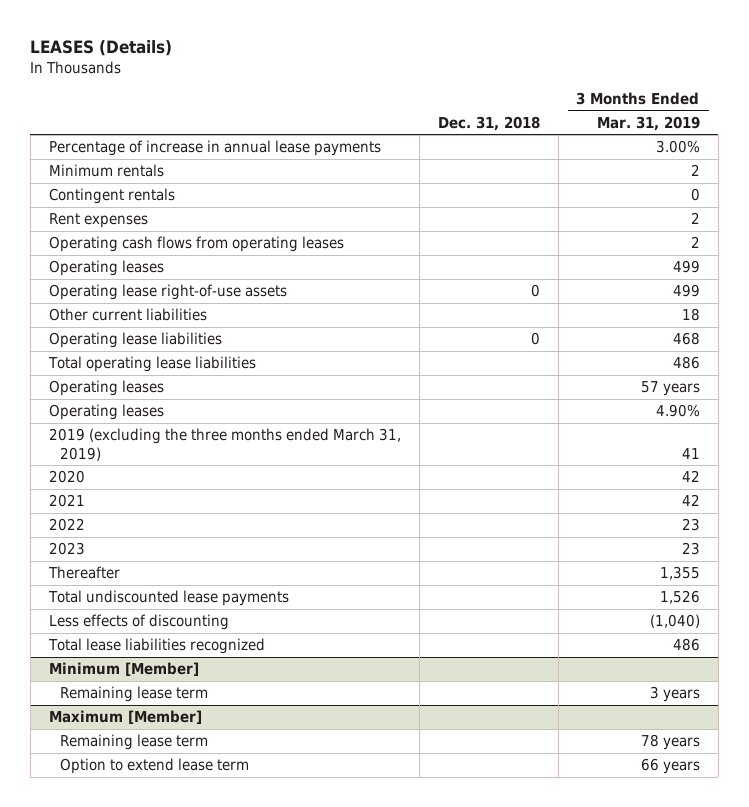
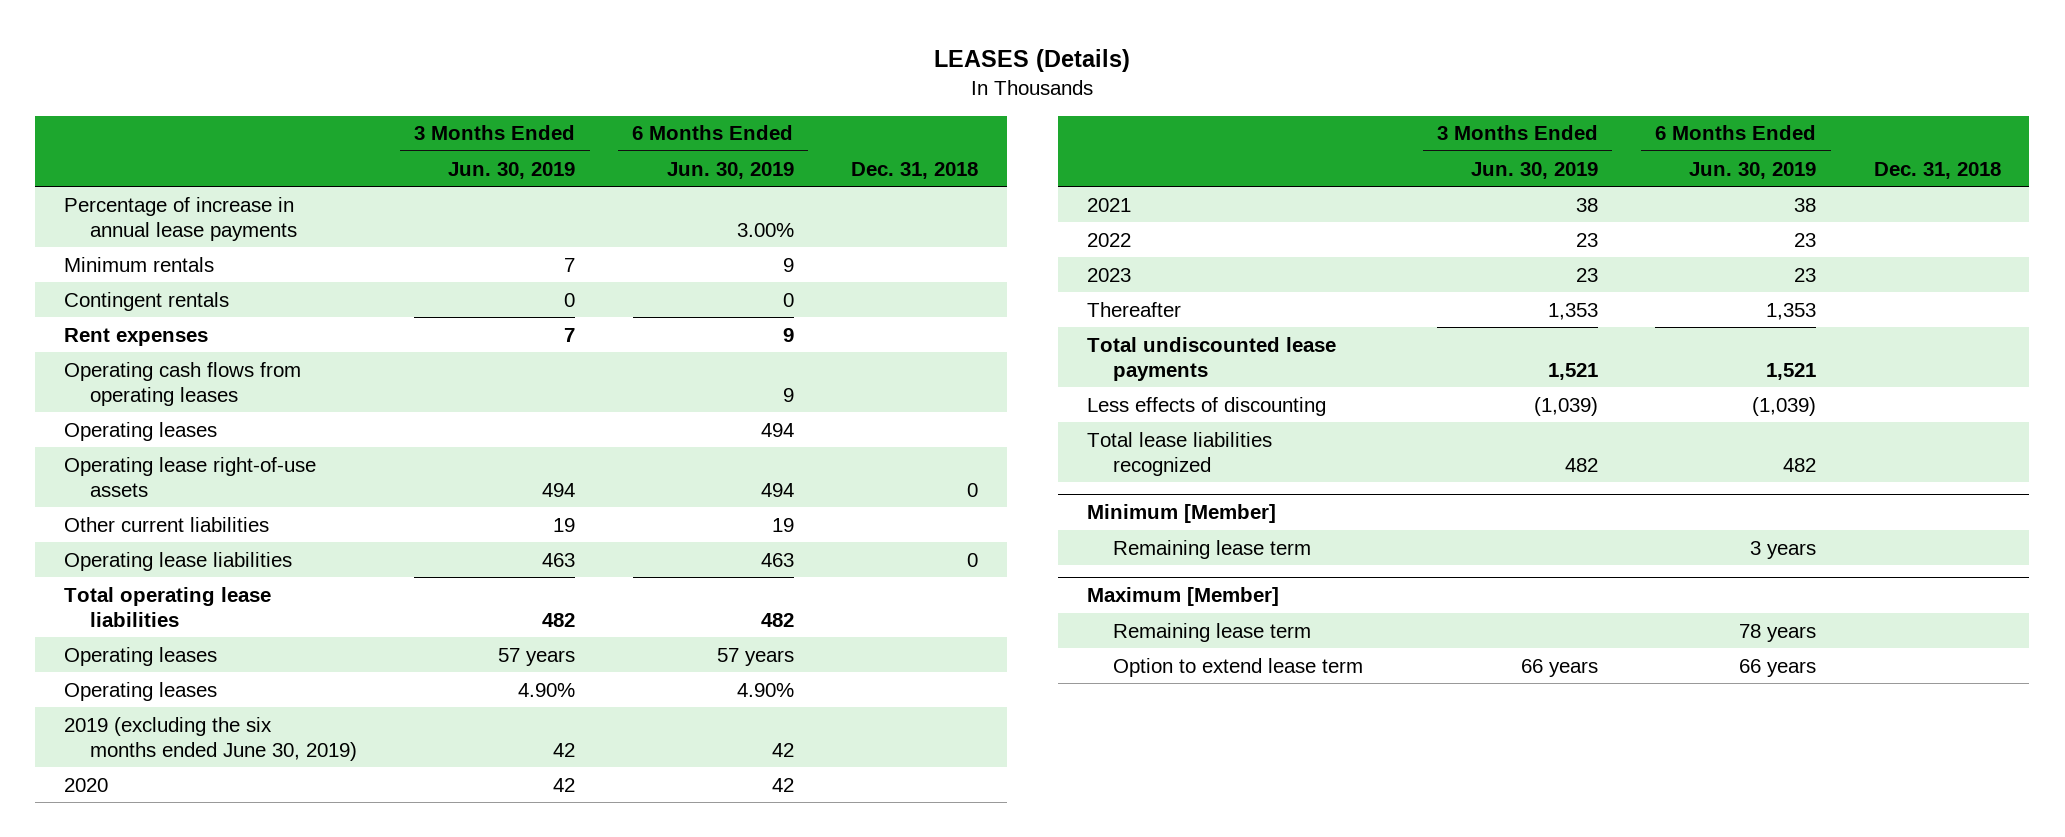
- | Dec. 31, 2018 | 3 Months Ended Mar. 31, 2019
+ | 3 Months Ended Jun. 30, 2019 | 6 Months Ended Jun. 30, 2019 | Dec. 31, 2018
- 2019 (excluding the three months ended March 31, 2019) | | 41
+ 2019 (excluding the six months ended June 30, 2019) | 42 | 42 |

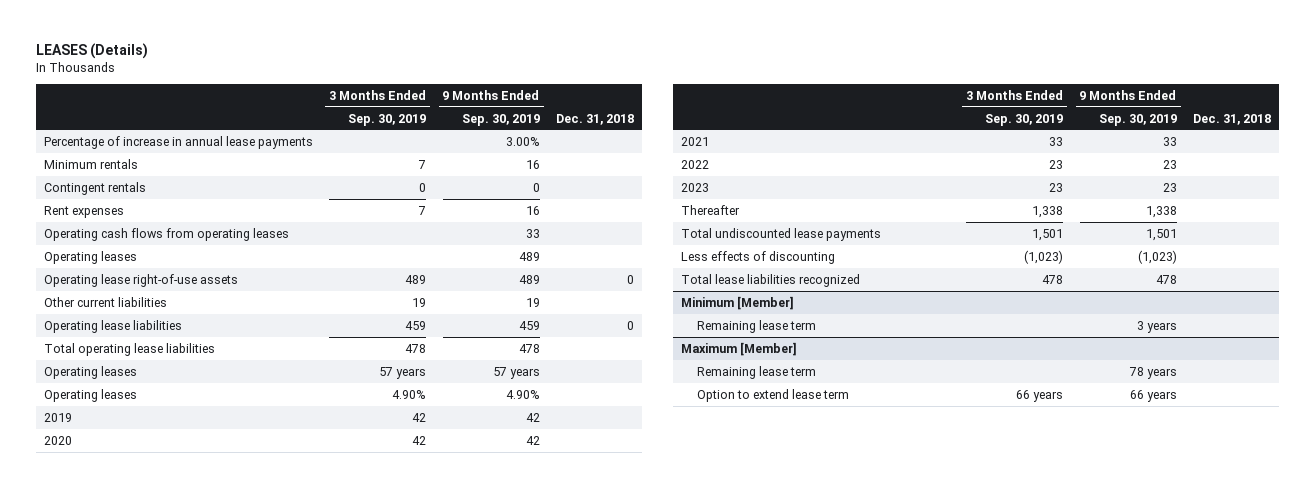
- | 3 Months Ended Jun. 30, 2019 | 6 Months Ended Jun. 30, 2019 | Dec. 31, 2018
+ | 3 Months Ended Sep. 30, 2019 | 9 Months Ended Sep. 30, 2019 | Dec. 31, 2018
- 2019 (excluding the six months ended June 30, 2019) | 42 | 42 |
+ 2019 | 42 | 42 |

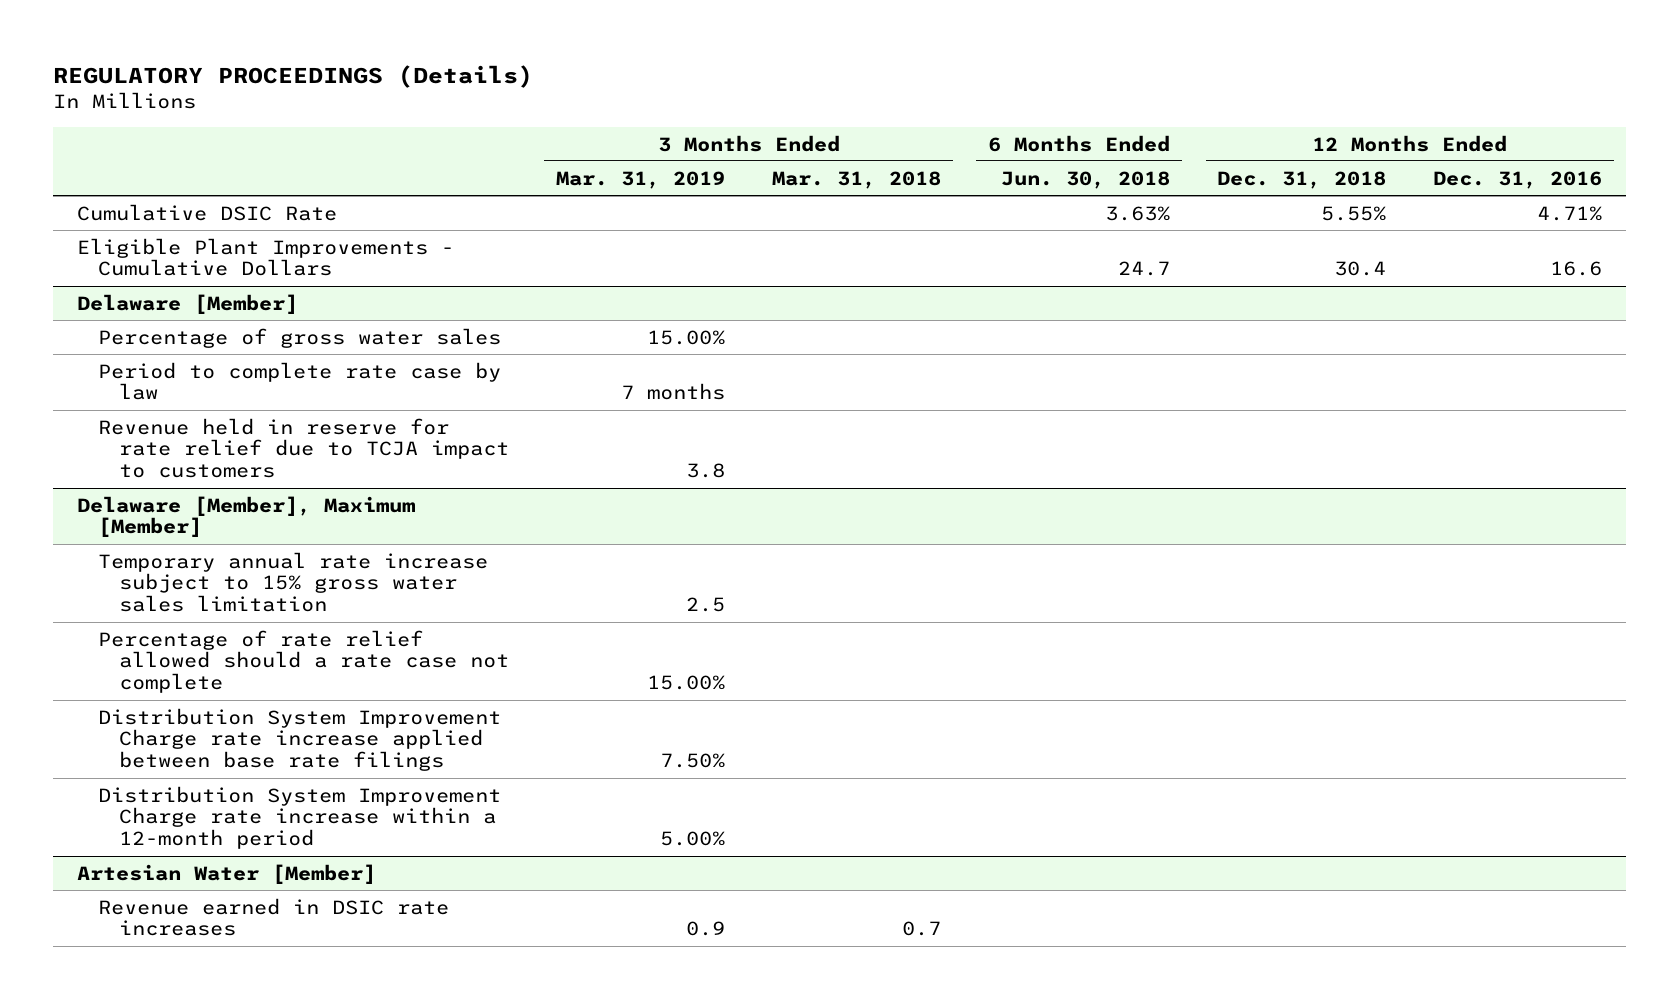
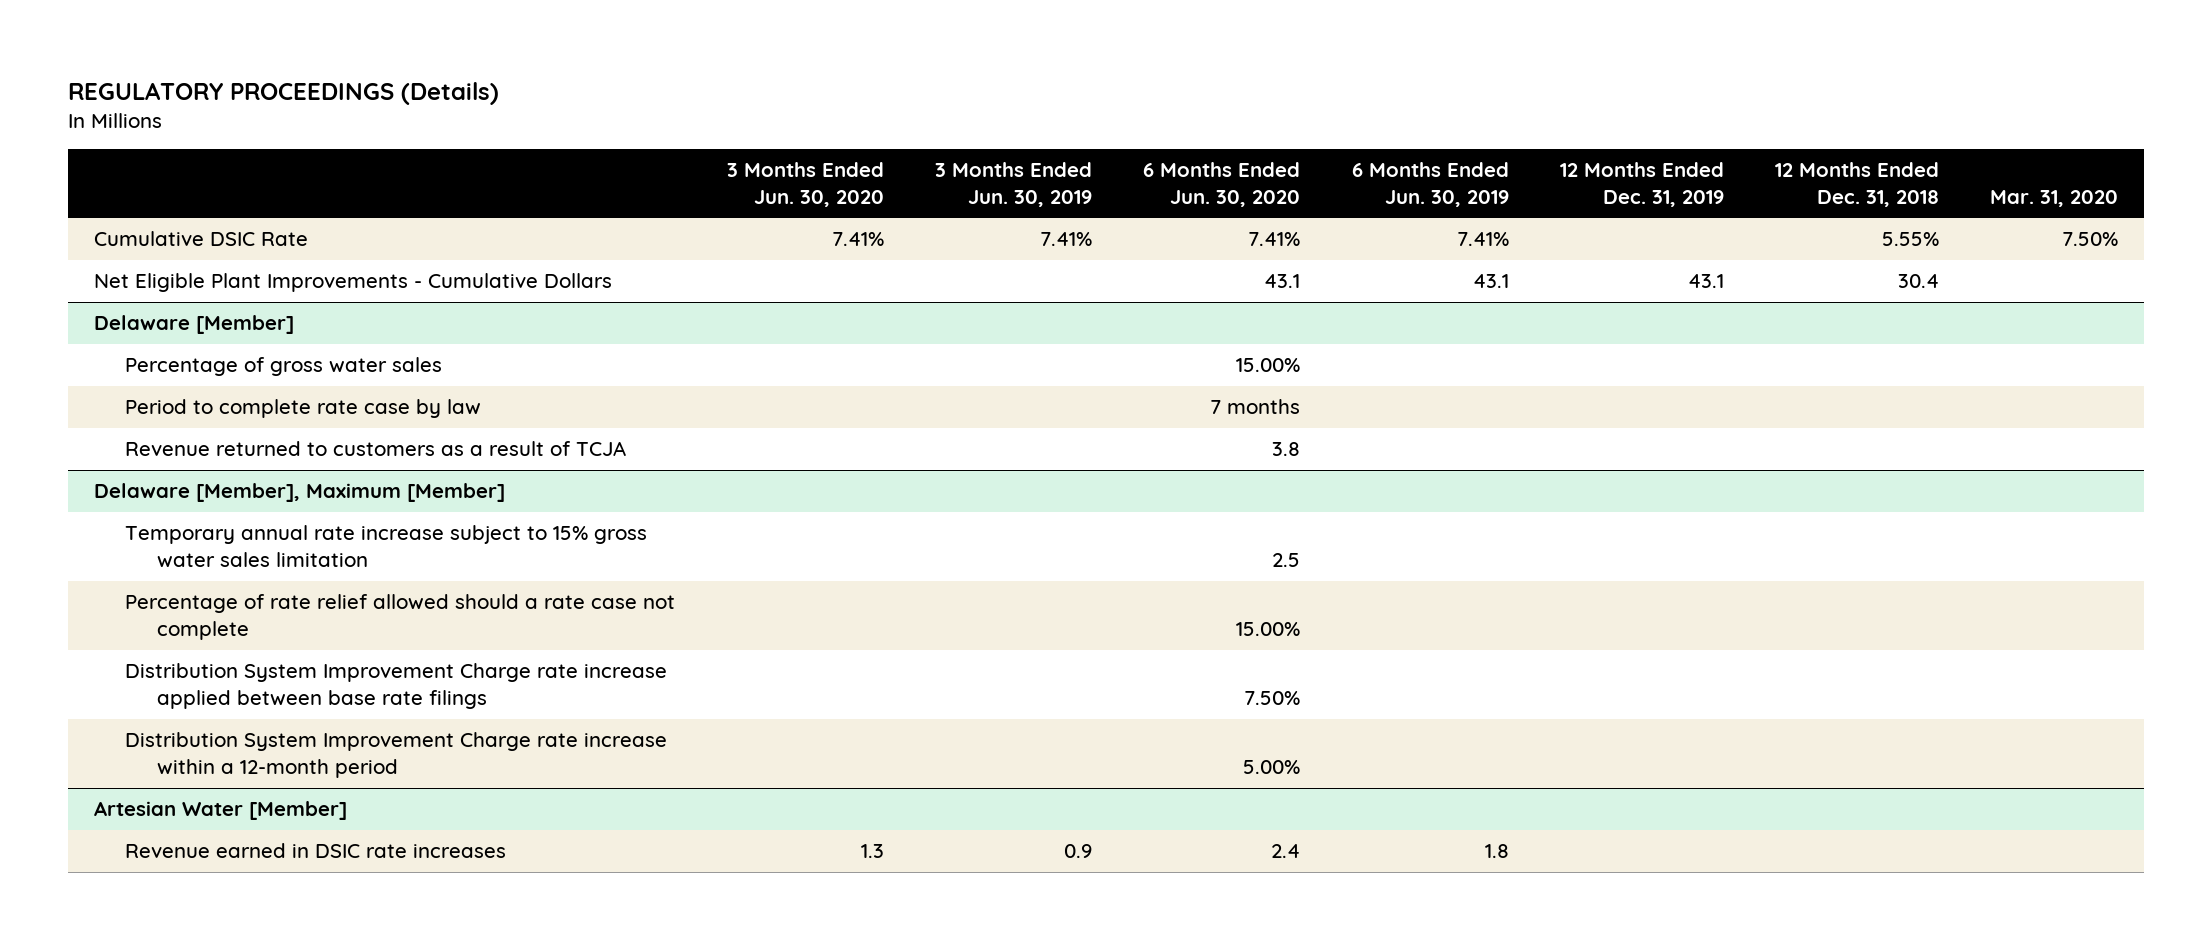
- | 3 Months Ended Mar. 31, 2019 | 3 Months Ended Mar. 31, 2018 | 6 Months Ended Jun. 30, 2018 | 12 Months Ended Dec. 31, 2018 | 12 Months Ended Dec. 31, 2016
+ | 3 Months Ended Jun. 30, 2020 | 3 Months Ended Jun. 30, 2019 | 6 Months Ended Jun. 30, 2020 | 6 Months Ended Jun. 30, 2019 | 12 Months Ended Dec. 31, 2019 | 12 Months Ended Dec. 31, 2018 | Mar. 31, 2020
- Eligible Plant Improvements - Cumulative Dollars | | | 24.7 | 30.4 | 16.6
+ Net Eligible Plant Improvements - Cumulative Dollars | | | 43.1 | 43.1 | 43.1 | 30.4 |
@ Delaware [Member]
- Revenue held in reserve for rate relief due to TCJA impact to customers | 3.8 | | | |
+ Revenue returned to customers as a result of TCJA | | | 3.8 | | | |

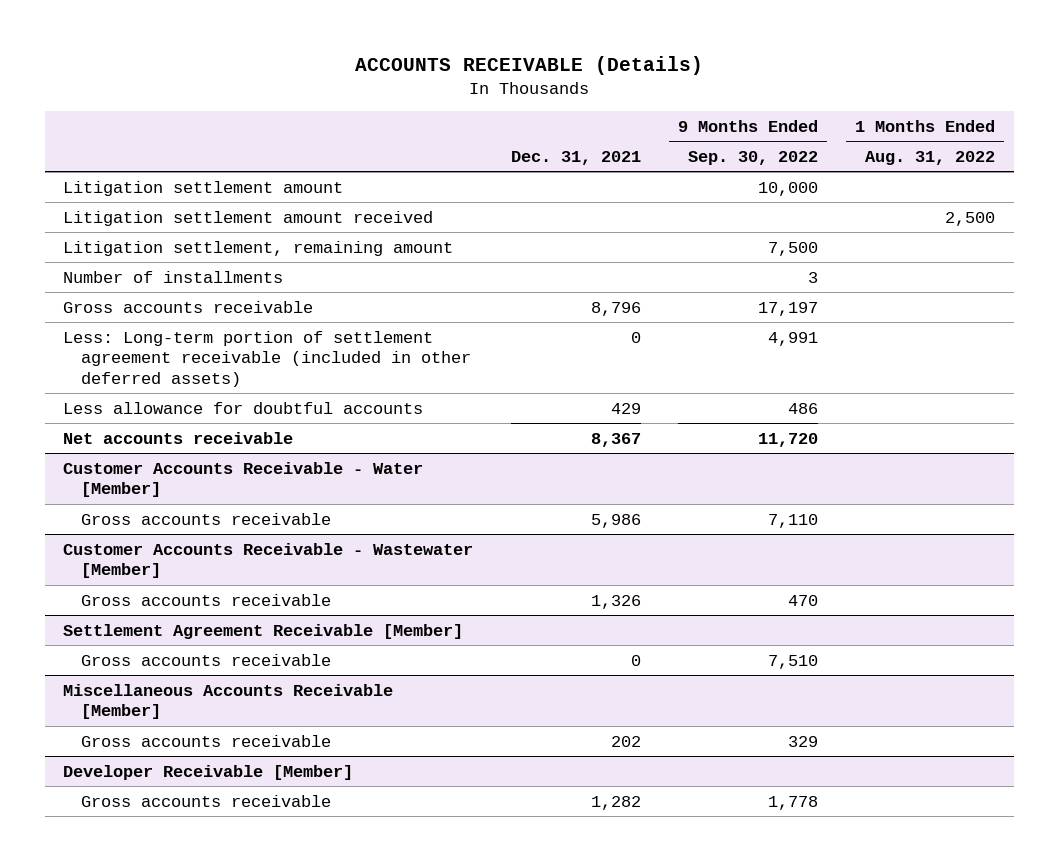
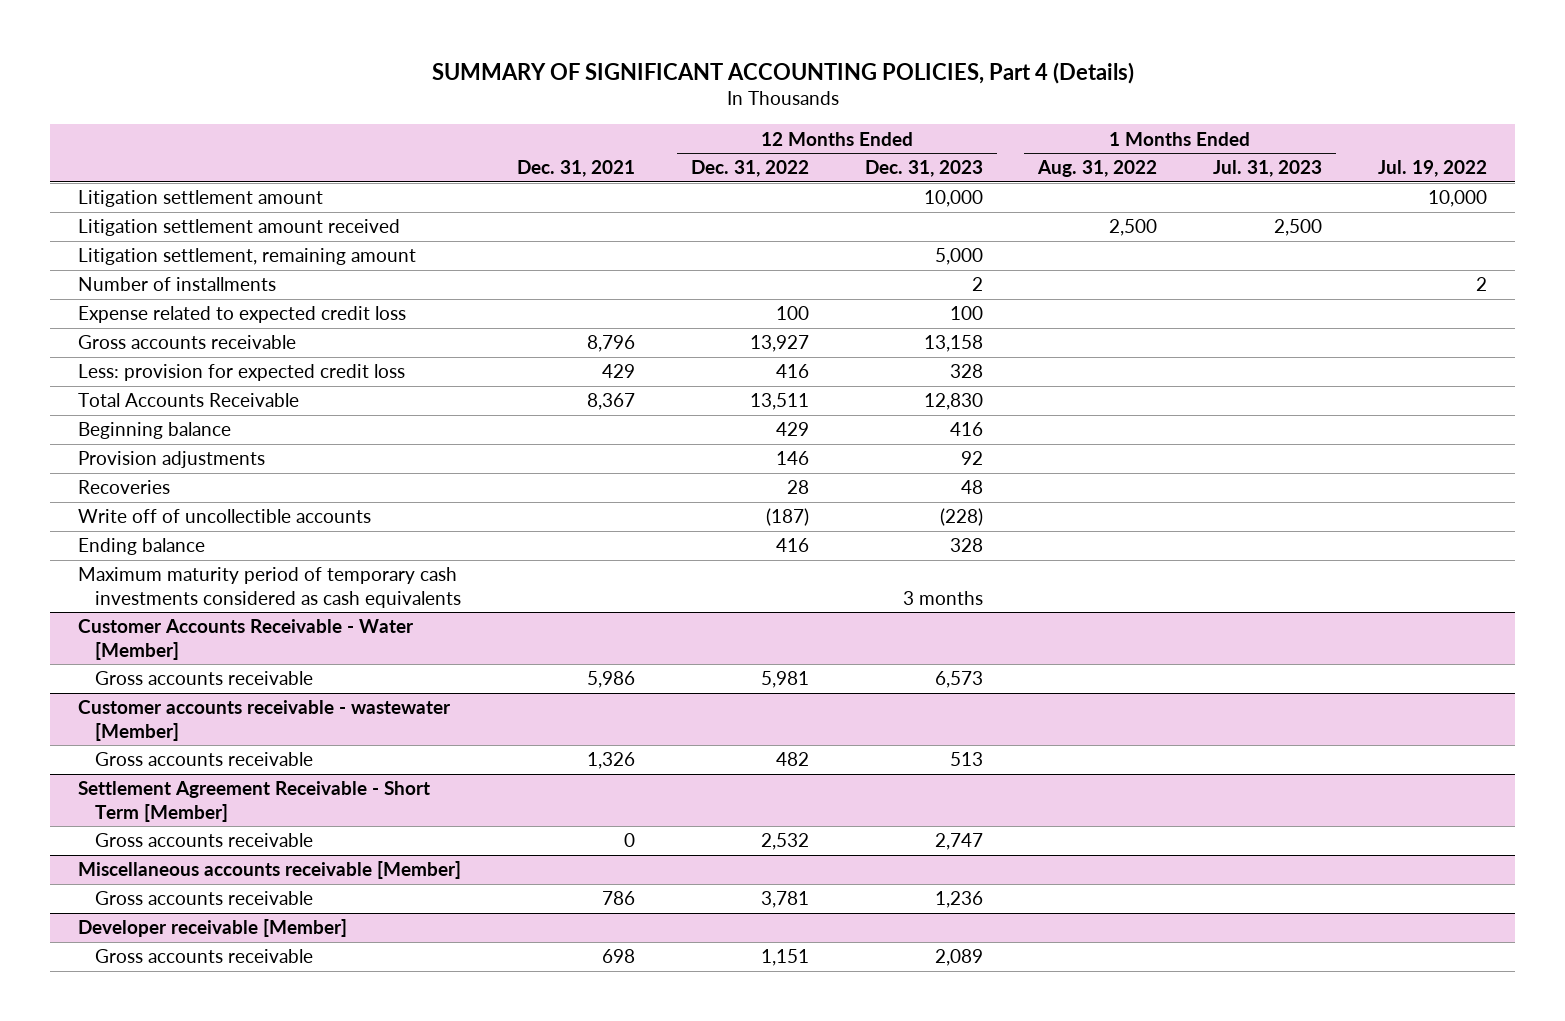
- ACCOUNTS RECEIVABLE (Details)
+ SUMMARY OF SIGNIFICANT ACCOUNTING POLICIES, Part 4 (Details)
- | Dec. 31, 2021 | 9 Months Ended Sep. 30, 2022 | 1 Months Ended Aug. 31, 2022
+ | Dec. 31, 2021 | 12 Months Ended Dec. 31, 2022 | 12 Months Ended Dec. 31, 2023 | 1 Months Ended Aug. 31, 2022 | 1 Months Ended Jul. 31, 2023 | Jul. 19, 2022
+ Expense related to expected credit loss | | 100 | 100 | | |
- Less: Long-term portion of settlement agreement receivable (included in other deferred assets) | 0 | 4,991 |
- Less allowance for doubtful accounts | 429 | 486 |
- Net accounts receivable | 8,367 | 11,720 |
+ Less: provision for expected credit loss | 429 | 416 | 328 | | |
+ Total Accounts Receivable | 8,367 | 13,511 | 12,830 | | |
+ Beginning balance | | 429 | 416 | | |
+ Provision adjustments | | 146 | 92 | | |
+ Recoveries | | 28 | 48 | | |
+ Write off of uncollectible accounts | | (187) | (228) | | |
+ Ending balance | | 416 | 328 | | |
+ Maximum maturity period of temporary cash investments considered as cash equivalents | | | 3 months | | |
- Customer Accounts Receivable - Wastewater [Member]
+ Customer accounts receivable - wastewater [Member]
- Settlement Agreement Receivable [Member]
+ Settlement Agreement Receivable - Short Term [Member]
- Miscellaneous Accounts Receivable [Member]
- Gross accounts receivable | 202 | 329 |
- Developer Receivable [Member]
- Gross accounts receivable | 1,282 | 1,778 |
+ Miscellaneous accounts receivable [Member]
+ Gross accounts receivable | 786 | 3,781 | 1,236 | | |
+ Developer receivable [Member]
+ Gross accounts receivable | 698 | 1,151 | 2,089 | | |

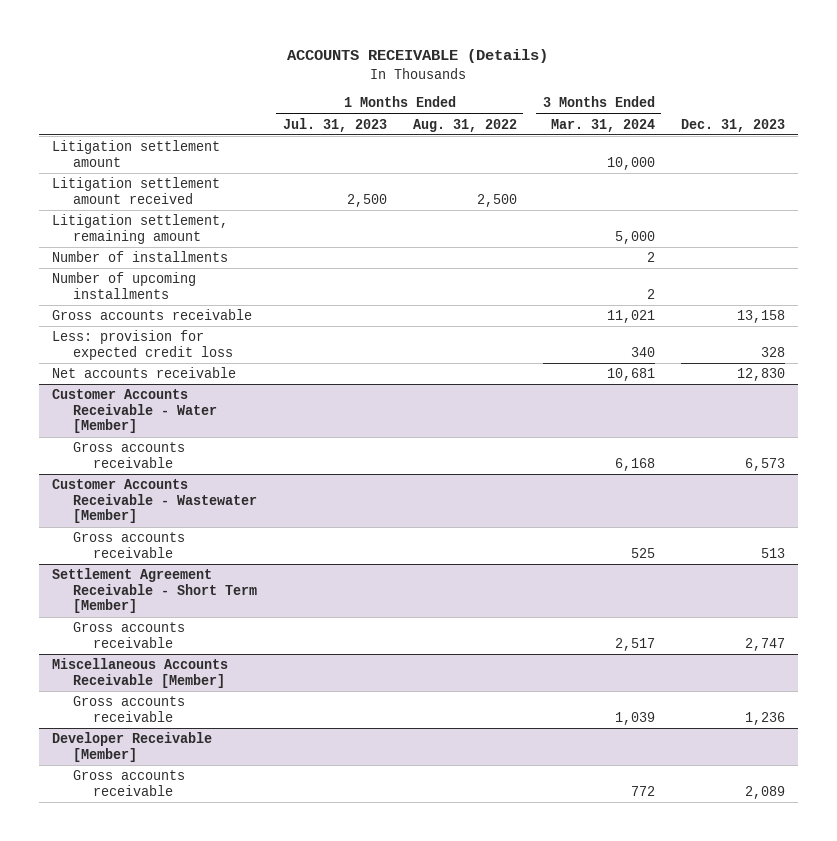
- SUMMARY OF SIGNIFICANT ACCOUNTING POLICIES, Part 4 (Details)
+ ACCOUNTS RECEIVABLE (Details)
- | Dec. 31, 2021 | 12 Months Ended Dec. 31, 2022 | 12 Months Ended Dec. 31, 2023 | 1 Months Ended Aug. 31, 2022 | 1 Months Ended Jul. 31, 2023 | Jul. 19, 2022
+ | 1 Months Ended Jul. 31, 2023 | 1 Months Ended Aug. 31, 2022 | 3 Months Ended Mar. 31, 2024 | Dec. 31, 2023
- Expense related to expected credit loss | | 100 | 100 | | |
+ Number of upcoming installments | | | 2 |
- Total Accounts Receivable | 8,367 | 13,511 | 12,830 | | |
- Beginning balance | | 429 | 416 | | |
- Provision adjustments | | 146 | 92 | | |
- Recoveries | | 28 | 48 | | |
- Write off of uncollectible accounts | | (187) | (228) | | |
- Ending balance | | 416 | 328 | | |
- Maximum maturity period of temporary cash investments considered as cash equivalents | | | 3 months | | |
+ Net accounts receivable | | | 10,681 | 12,830
- Customer accounts receivable - wastewater [Member]
+ Customer Accounts Receivable - Wastewater [Member]
- Miscellaneous accounts receivable [Member]
+ Miscellaneous Accounts Receivable [Member]
- Developer receivable [Member]
+ Developer Receivable [Member]

